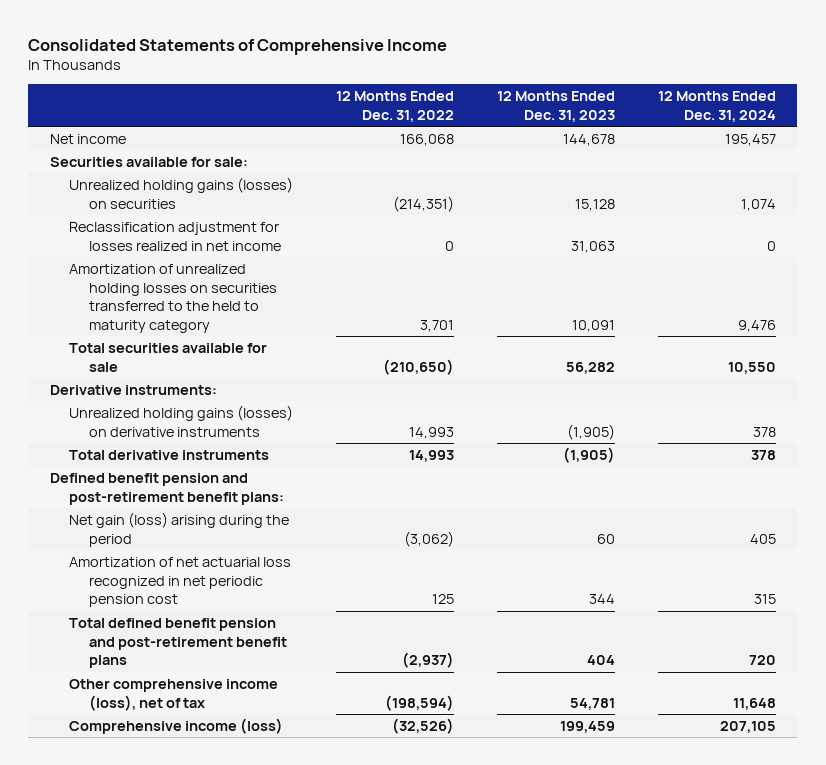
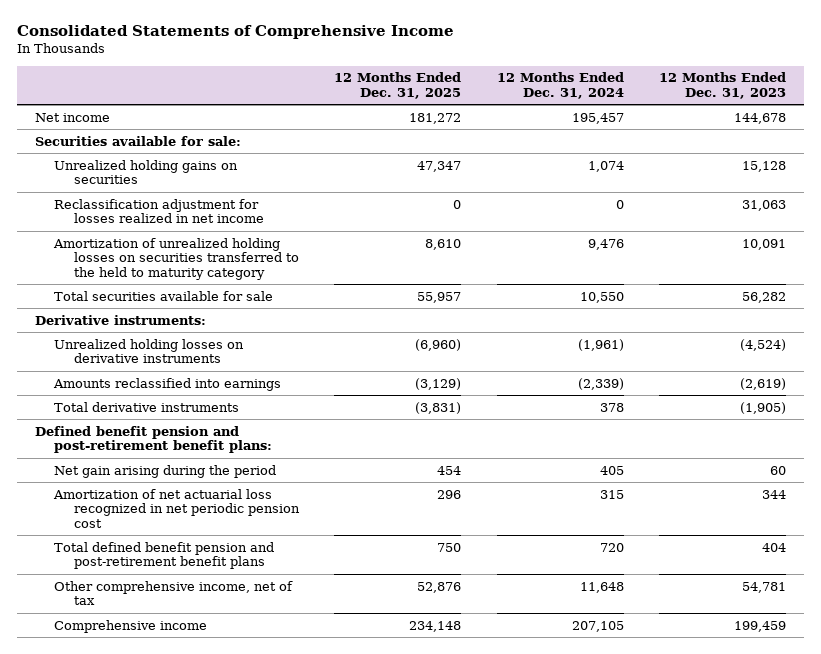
- | 12 Months Ended Dec. 31, 2022 | 12 Months Ended Dec. 31, 2023 | 12 Months Ended Dec. 31, 2024
+ | 12 Months Ended Dec. 31, 2025 | 12 Months Ended Dec. 31, 2024 | 12 Months Ended Dec. 31, 2023
- Unrealized holding gains (losses) on securities | (214,351) | 15,128 | 1,074
+ Unrealized holding gains on securities | 47,347 | 1,074 | 15,128
- Unrealized holding gains (losses) on derivative instruments | 14,993 | (1,905) | 378
+ Unrealized holding losses on derivative instruments | (6,960) | (1,961) | (4,524)
+ Amounts reclassified into earnings | (3,129) | (2,339) | (2,619)
- Net gain (loss) arising during the period | (3,062) | 60 | 405
+ Net gain arising during the period | 454 | 405 | 60
- Other comprehensive income (loss), net of tax | (198,594) | 54,781 | 11,648
- Comprehensive income (loss) | (32,526) | 199,459 | 207,105
+ Other comprehensive income, net of tax | 52,876 | 11,648 | 54,781
+ Comprehensive income | 234,148 | 207,105 | 199,459

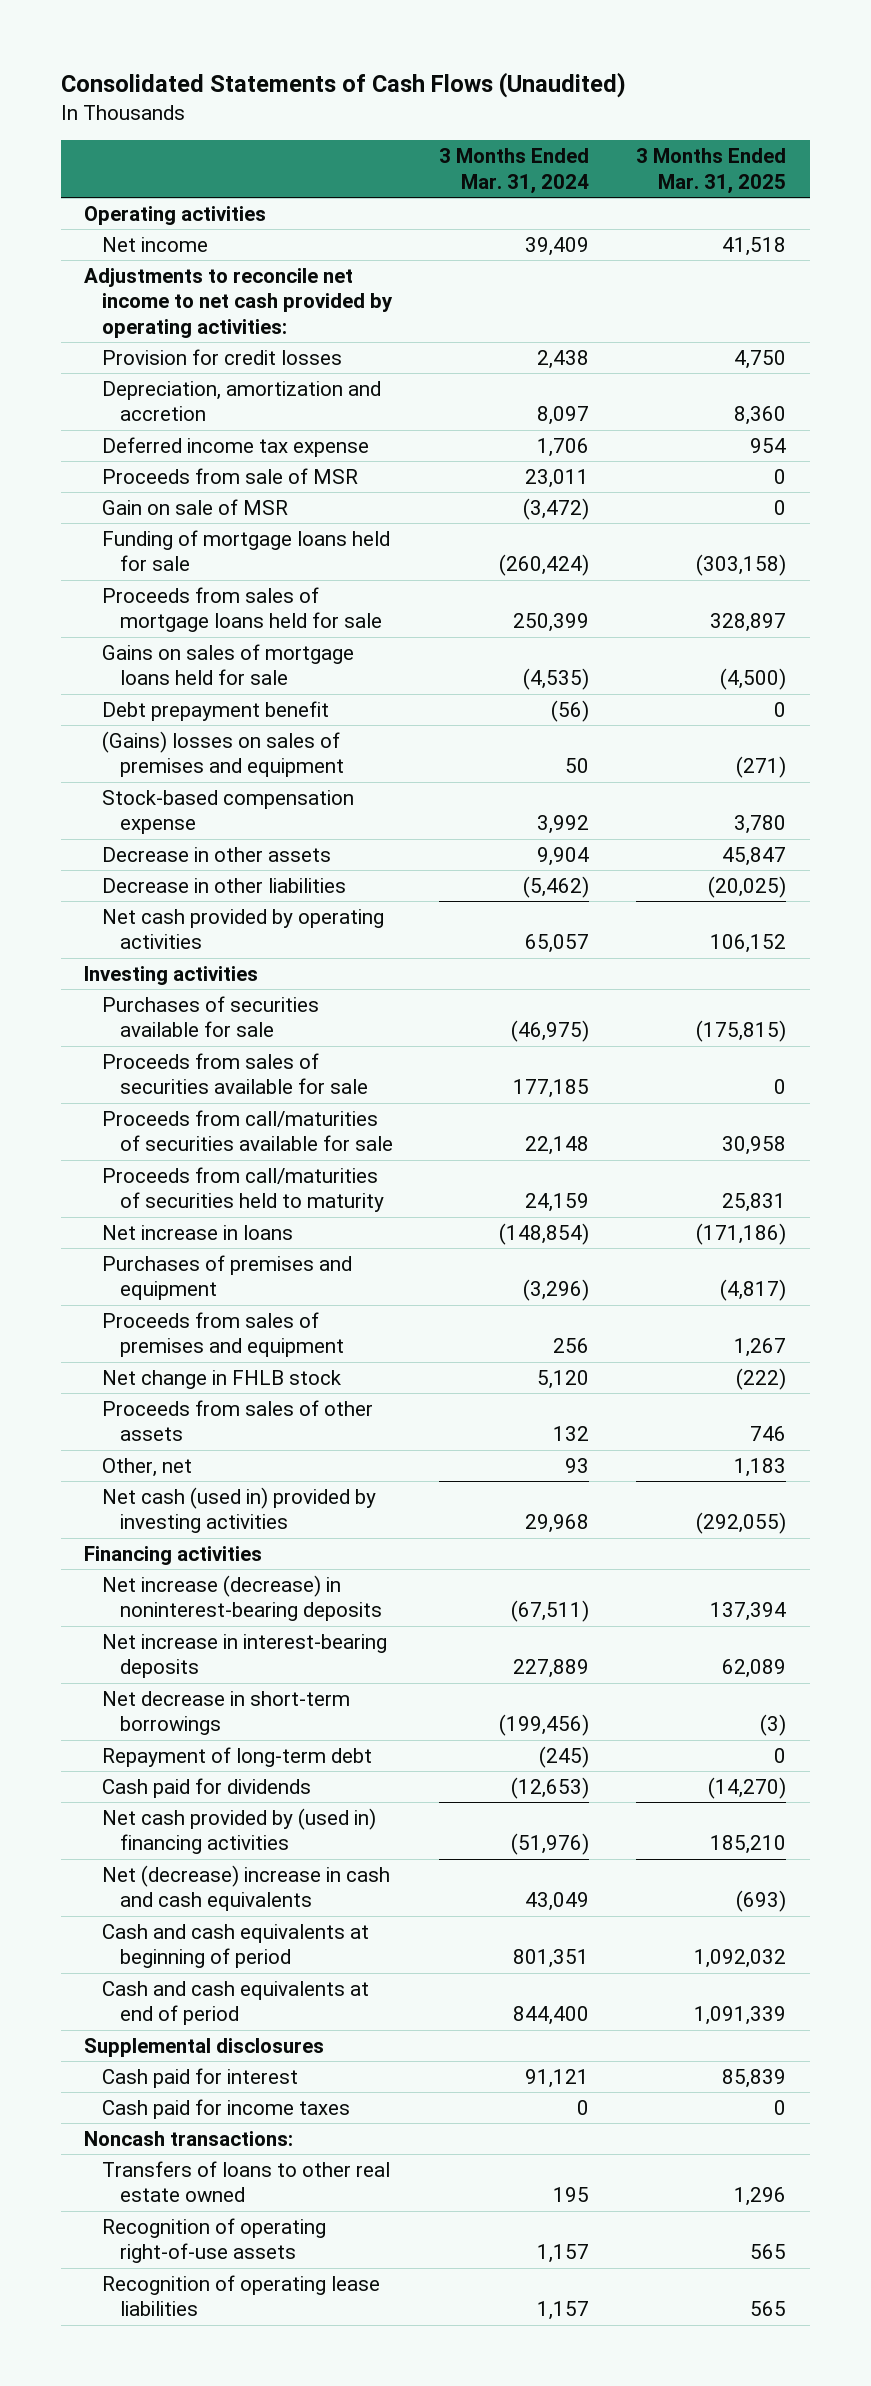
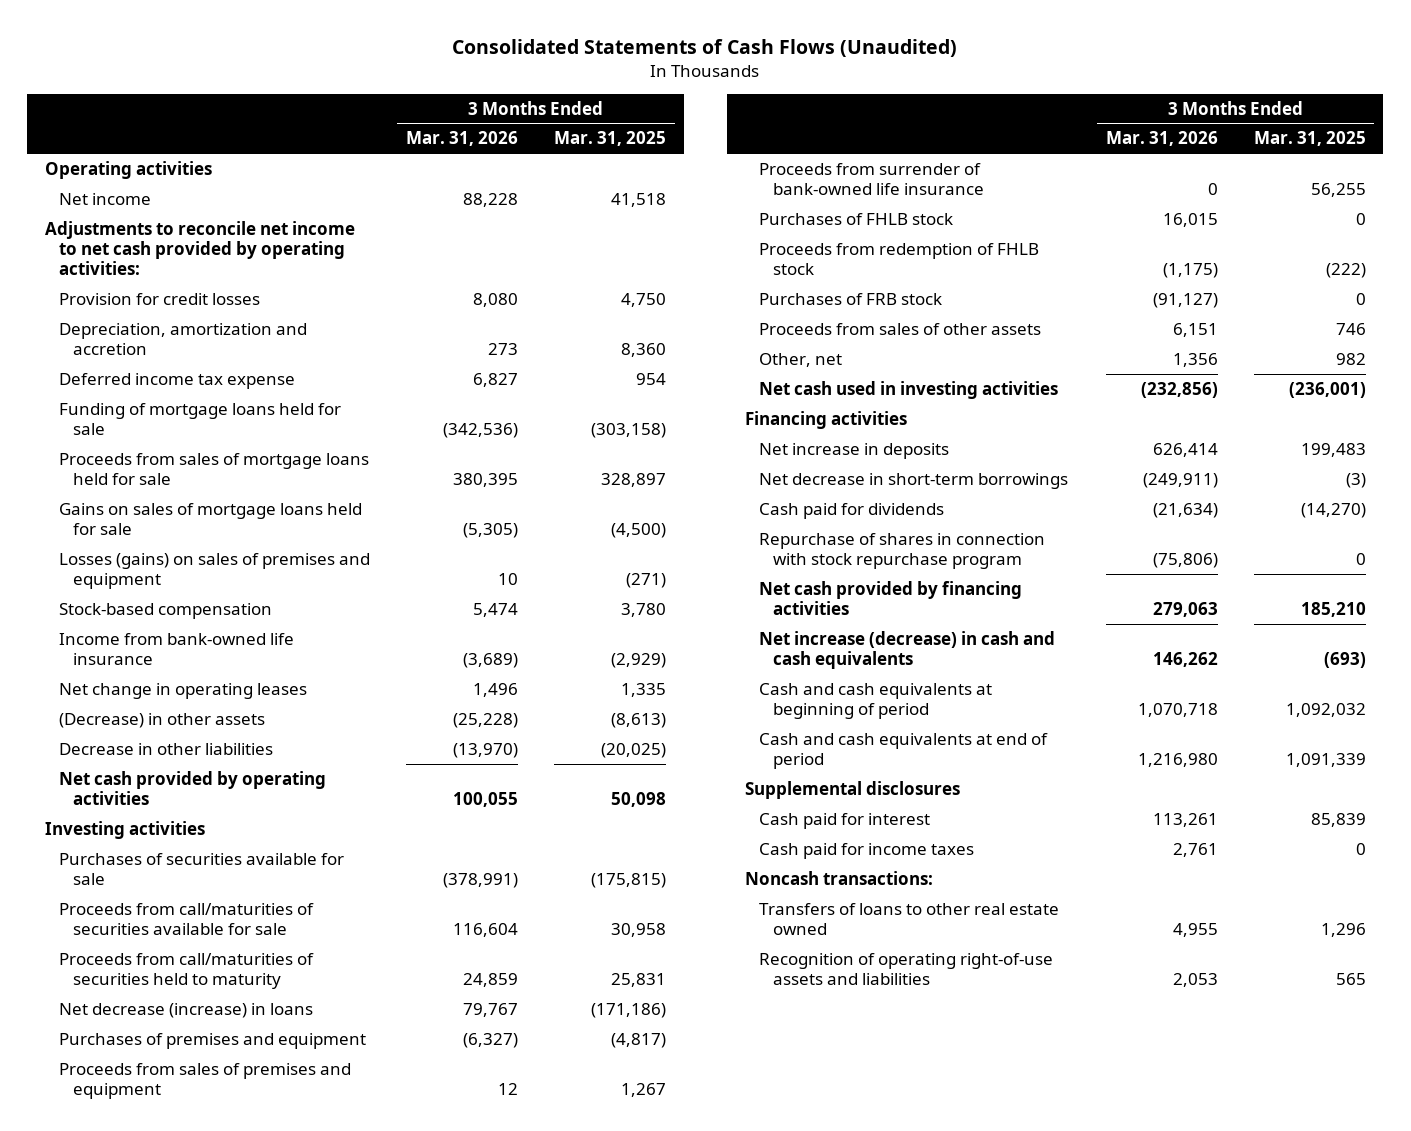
- | 3 Months Ended Mar. 31, 2024 | 3 Months Ended Mar. 31, 2025
+ | 3 Months Ended Mar. 31, 2026 | 3 Months Ended Mar. 31, 2025
- Proceeds from sale of MSR | 23,011 | 0
- Gain on sale of MSR | (3,472) | 0
- Debt prepayment benefit | (56) | 0
- (Gains) losses on sales of premises and equipment | 50 | (271)
- Stock-based compensation expense | 3,992 | 3,780
- Decrease in other assets | 9,904 | 45,847
+ Losses (gains) on sales of premises and equipment | 10 | (271)
+ Stock-based compensation | 5,474 | 3,780
+ Income from bank-owned life insurance | (3,689) | (2,929)
+ Net change in operating leases | 1,496 | 1,335
+ (Decrease) in other assets | (25,228) | (8,613)
- Net cash provided by operating activities | 65,057 | 106,152
+ Net cash provided by operating activities | 100,055 | 50,098
- Proceeds from sales of securities available for sale | 177,185 | 0
- Net increase in loans | (148,854) | (171,186)
+ Net decrease (increase) in loans | 79,767 | (171,186)
- Net change in FHLB stock | 5,120 | (222)
+ Proceeds from surrender of bank-owned life insurance | 0 | 56,255
+ Purchases of FHLB stock | 16,015 | 0
+ Proceeds from redemption of FHLB stock | (1,175) | (222)
+ Purchases of FRB stock | (91,127) | 0
- Other, net | 93 | 1,183
- Net cash (used in) provided by investing activities | 29,968 | (292,055)
+ Other, net | 1,356 | 982
+ Net cash used in investing activities | (232,856) | (236,001)
- Net increase (decrease) in noninterest-bearing deposits | (67,511) | 137,394
- Net increase in interest-bearing deposits | 227,889 | 62,089
+ Net increase in deposits | 626,414 | 199,483
- Repayment of long-term debt | (245) | 0
- Net cash provided by (used in) financing activities | (51,976) | 185,210
- Net (decrease) increase in cash and cash equivalents | 43,049 | (693)
+ Repurchase of shares in connection with stock repurchase program | (75,806) | 0
+ Net cash provided by financing activities | 279,063 | 185,210
+ Net increase (decrease) in cash and cash equivalents | 146,262 | (693)
- Recognition of operating right-of-use assets | 1,157 | 565
- Recognition of operating lease liabilities | 1,157 | 565
+ Recognition of operating right-of-use assets and liabilities | 2,053 | 565

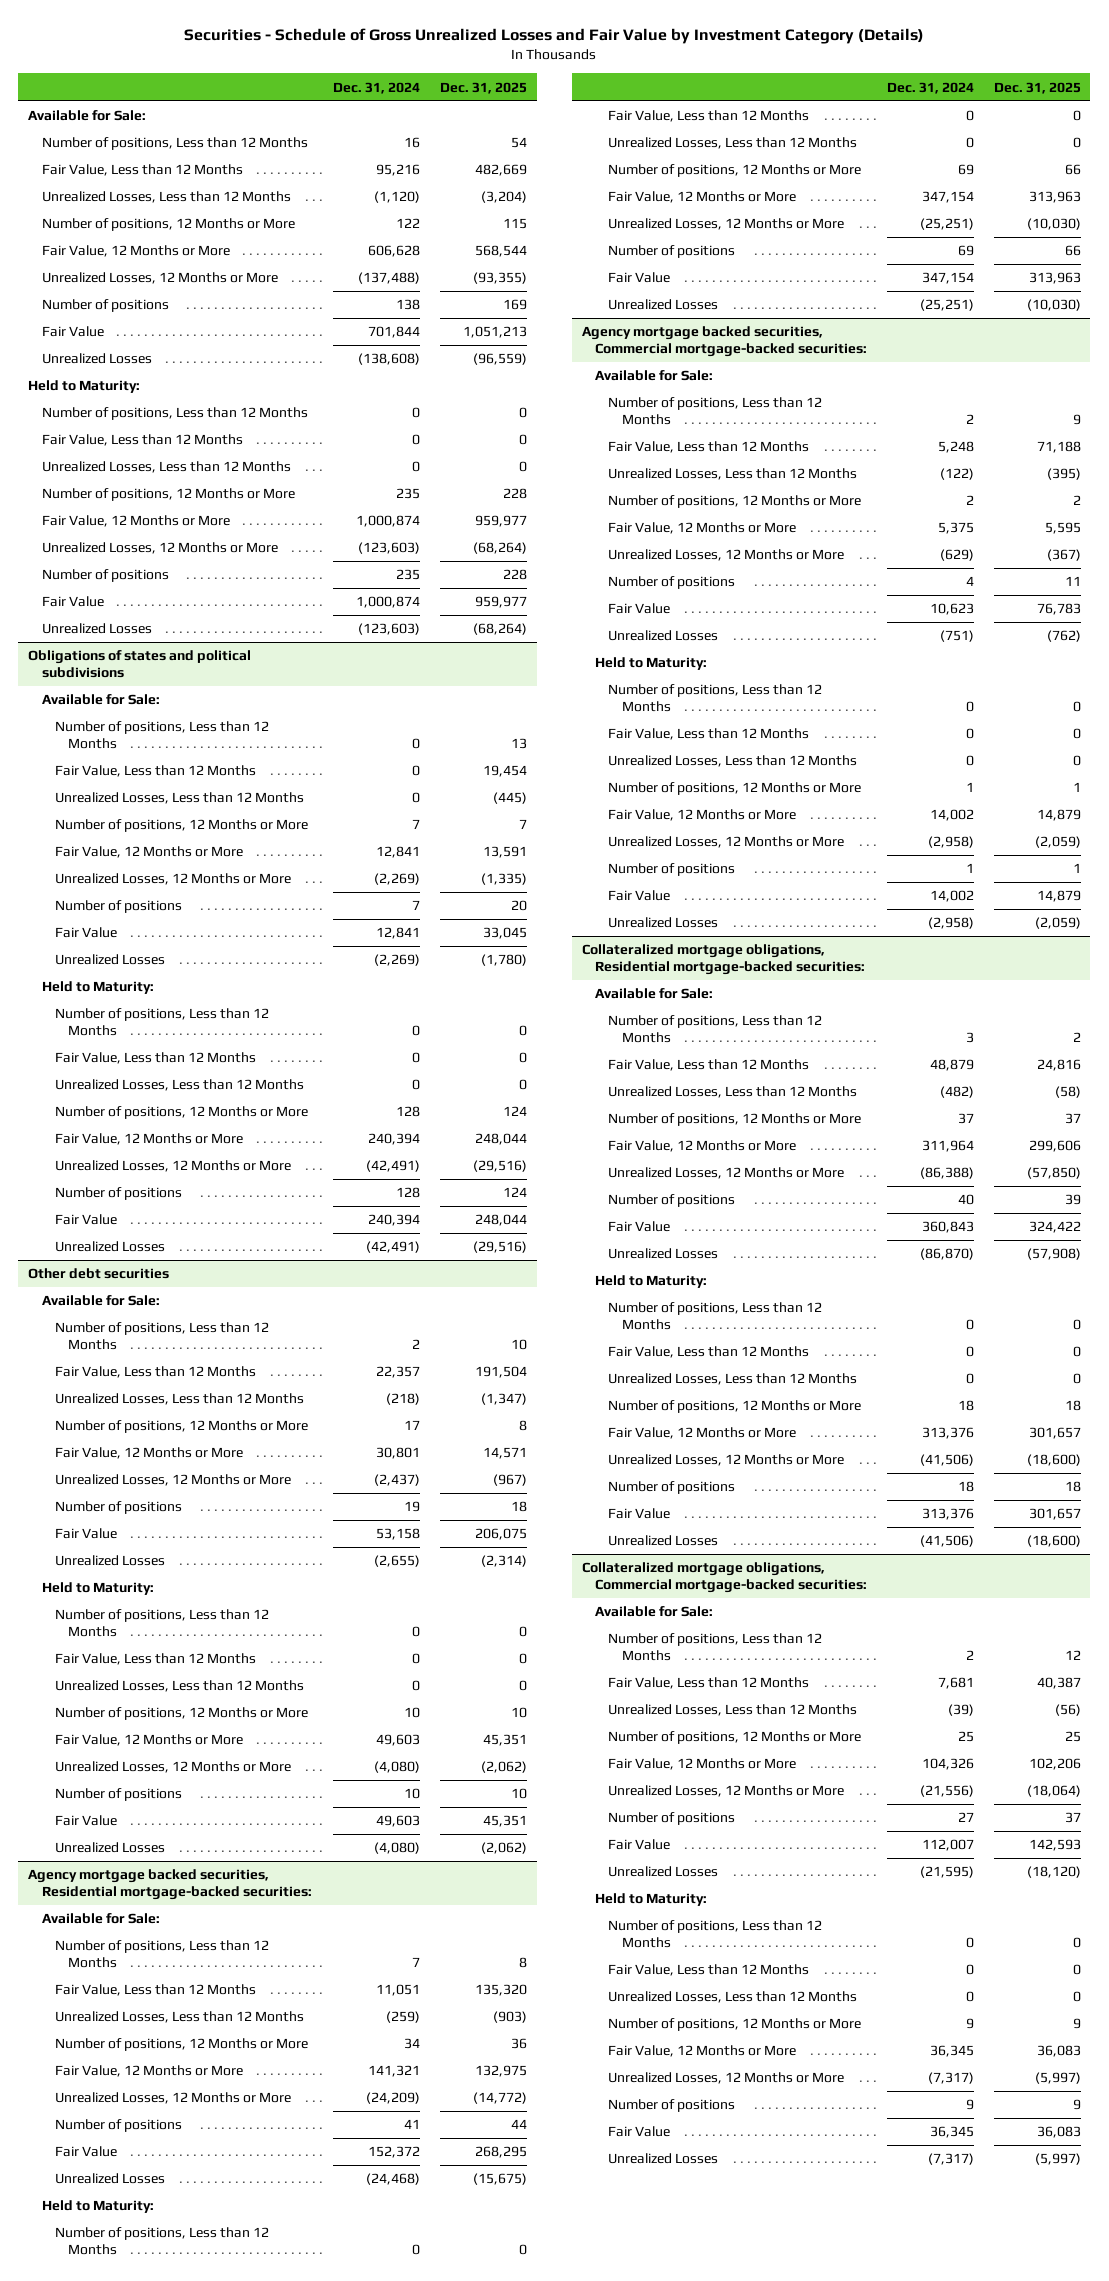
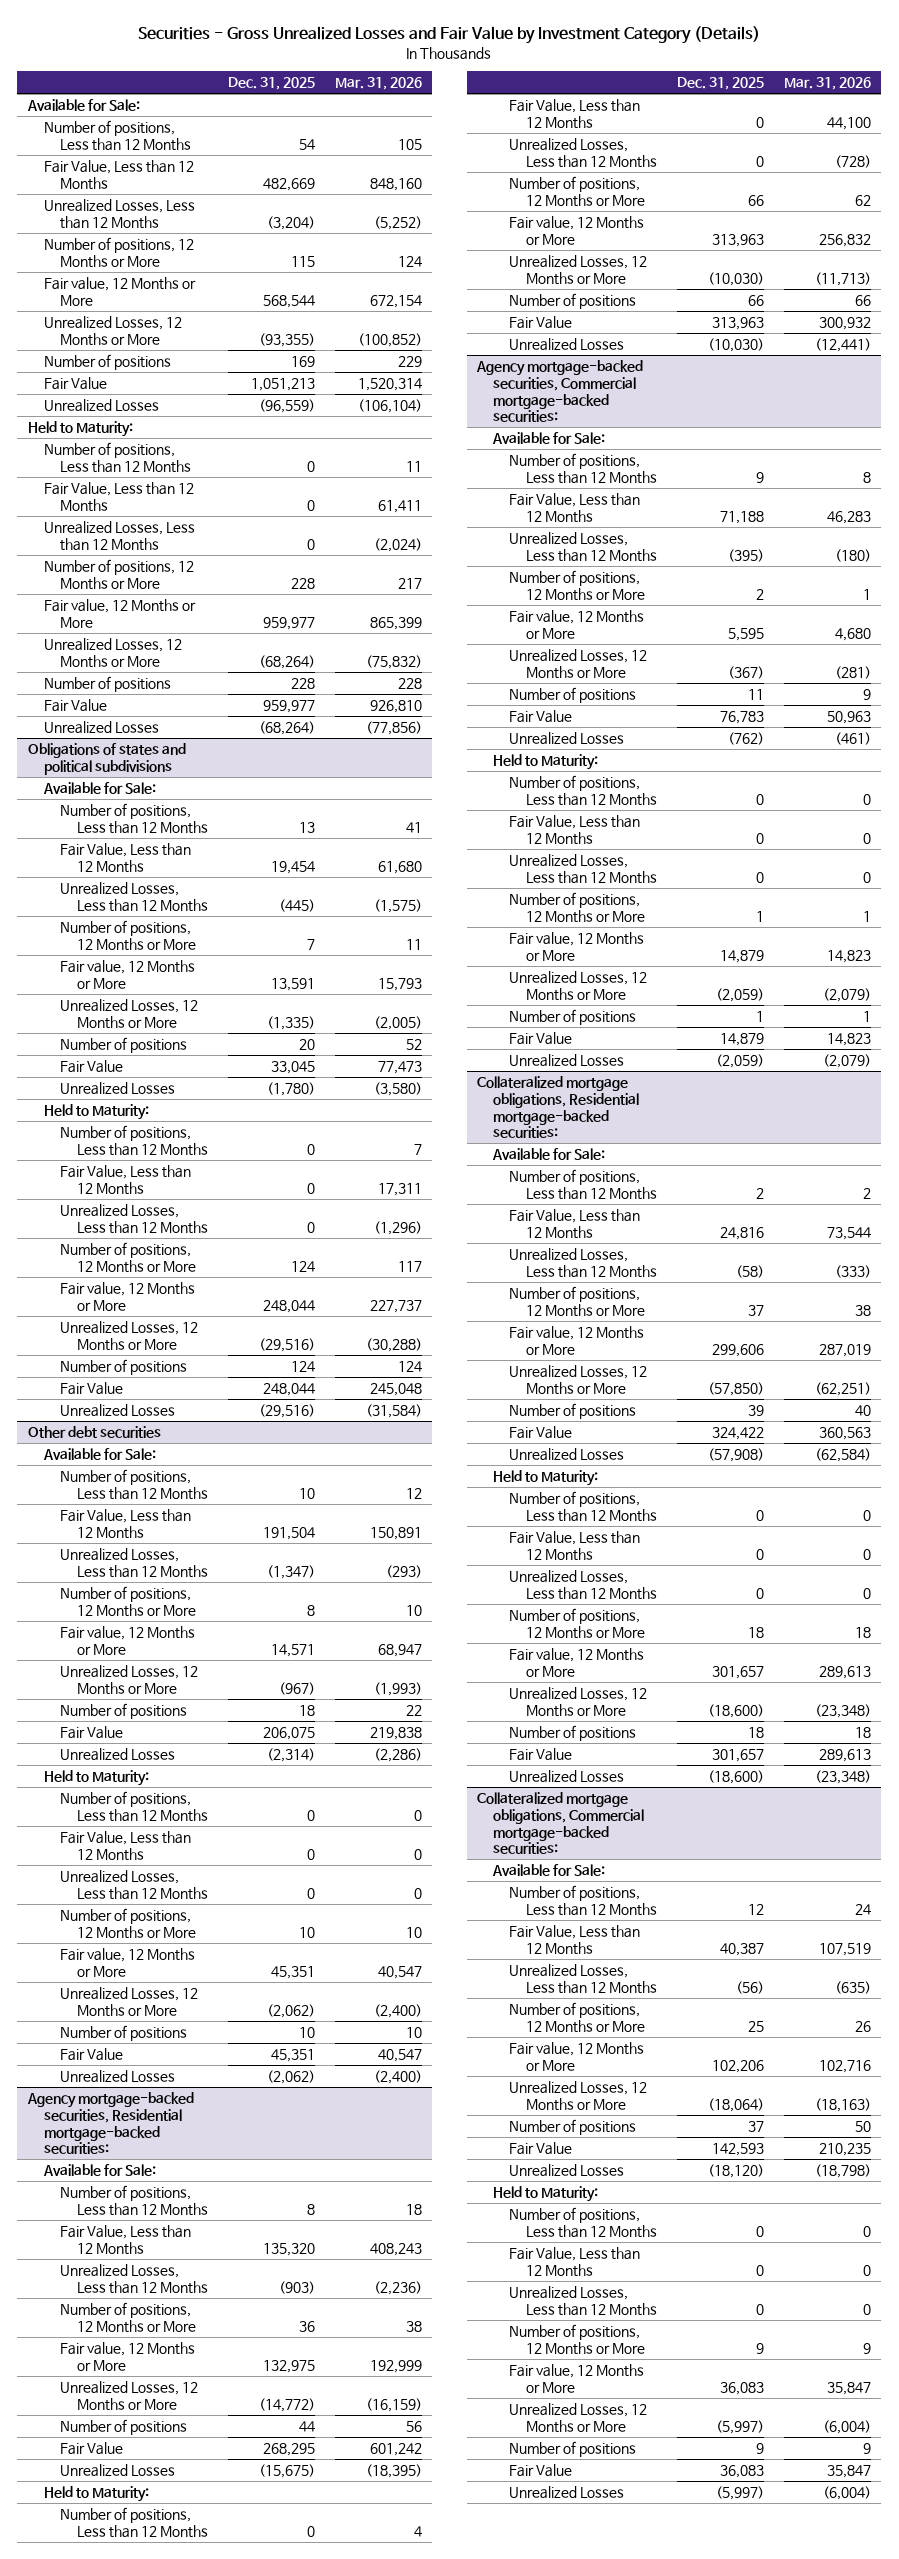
- Securities - Schedule of Gross Unrealized Losses and Fair Value by Investment Category (Details)
+ Securities - Gross Unrealized Losses and Fair Value by Investment Category (Details)
- | Dec. 31, 2024 | Dec. 31, 2025
+ | Dec. 31, 2025 | Mar. 31, 2026
- Fair Value, 12 Months or More | 606,628 | 568,544
+ Fair value, 12 Months or More | 568,544 | 672,154
- Fair Value, 12 Months or More | 1,000,874 | 959,977
+ Fair value, 12 Months or More | 959,977 | 865,399
@ Obligations of states and political subdivisions
- Fair Value, 12 Months or More | 12,841 | 13,591
+ Fair value, 12 Months or More | 13,591 | 15,793
- Fair Value, 12 Months or More | 240,394 | 248,044
+ Fair value, 12 Months or More | 248,044 | 227,737
@ Other debt securities
- Fair Value, 12 Months or More | 30,801 | 14,571
+ Fair value, 12 Months or More | 14,571 | 68,947
- Fair Value, 12 Months or More | 49,603 | 45,351
+ Fair value, 12 Months or More | 45,351 | 40,547
- Agency mortgage backed securities, Residential mortgage-backed securities:
+ Agency mortgage-backed securities, Residential mortgage-backed securities:
- Fair Value, 12 Months or More | 141,321 | 132,975
+ Fair value, 12 Months or More | 132,975 | 192,999
- Fair Value, 12 Months or More | 347,154 | 313,963
+ Fair value, 12 Months or More | 313,963 | 256,832
- Agency mortgage backed securities, Commercial mortgage-backed securities:
+ Agency mortgage-backed securities, Commercial mortgage-backed securities:
- Fair Value, 12 Months or More | 5,375 | 5,595
+ Fair value, 12 Months or More | 5,595 | 4,680
- Fair Value, 12 Months or More | 14,002 | 14,879
+ Fair value, 12 Months or More | 14,879 | 14,823
@ Collateralized mortgage obligations, Residential mortgage-backed securities:
- Fair Value, 12 Months or More | 311,964 | 299,606
+ Fair value, 12 Months or More | 299,606 | 287,019
- Fair Value, 12 Months or More | 313,376 | 301,657
+ Fair value, 12 Months or More | 301,657 | 289,613
@ Collateralized mortgage obligations, Commercial mortgage-backed securities:
- Fair Value, 12 Months or More | 104,326 | 102,206
+ Fair value, 12 Months or More | 102,206 | 102,716
- Fair Value, 12 Months or More | 36,345 | 36,083
+ Fair value, 12 Months or More | 36,083 | 35,847

